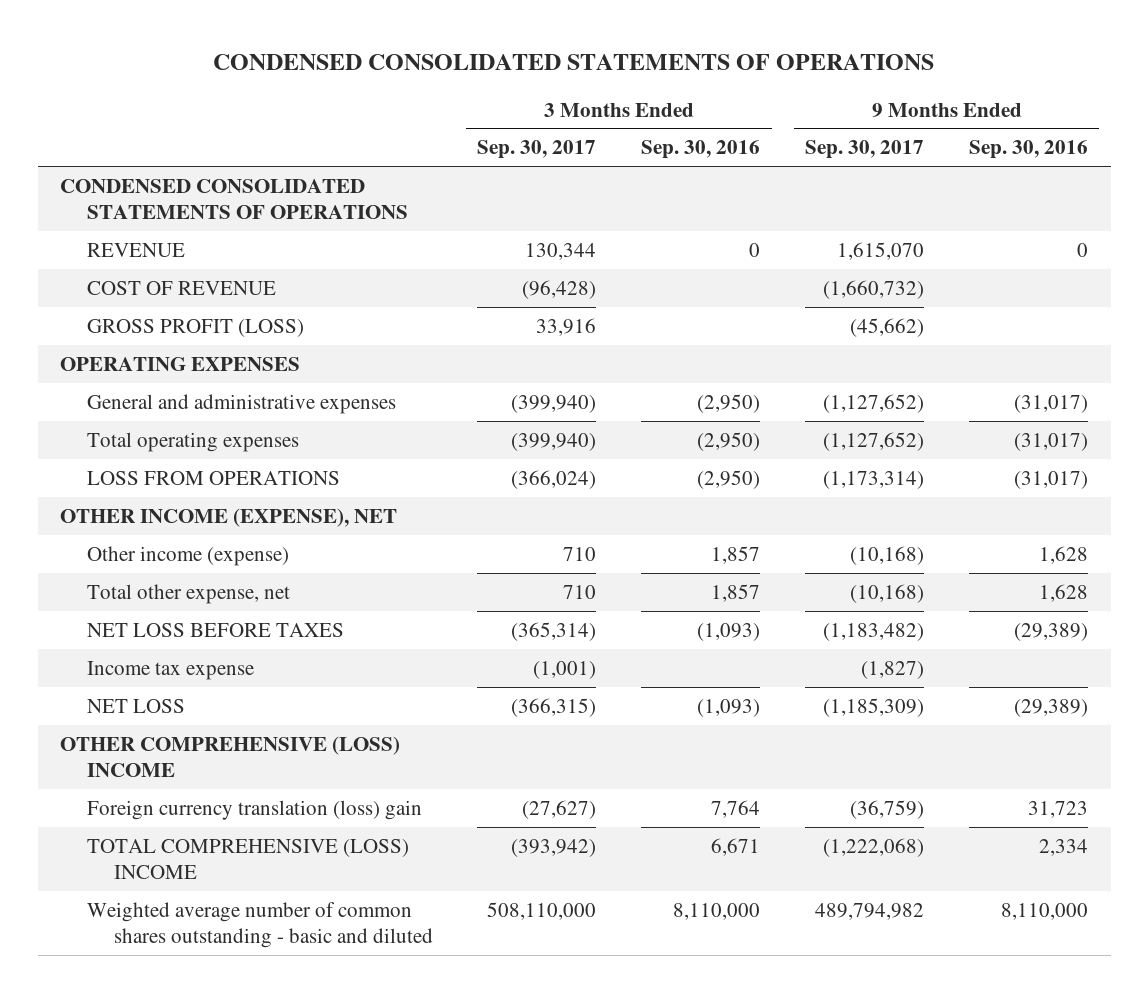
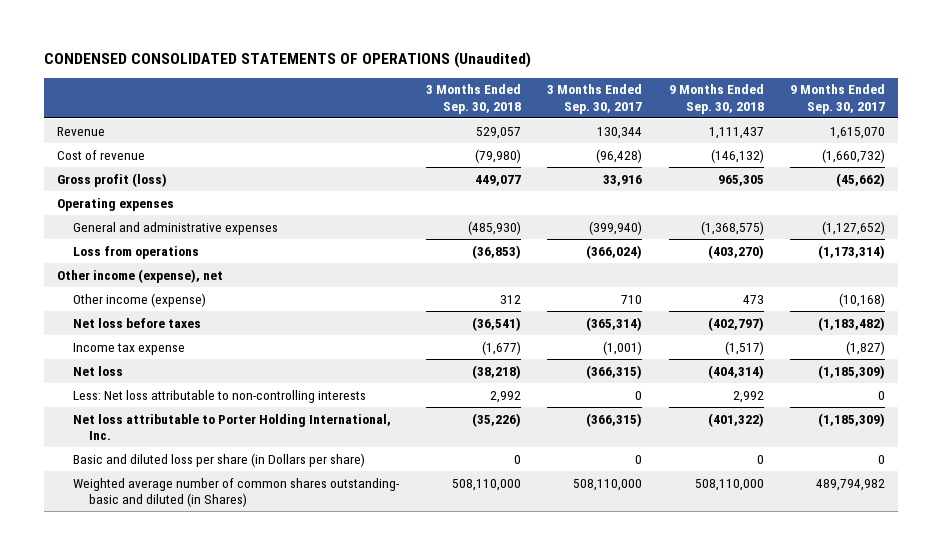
- CONDENSED CONSOLIDATED STATEMENTS OF OPERATIONS
+ CONDENSED CONSOLIDATED STATEMENTS OF OPERATIONS (Unaudited)
- | 3 Months Ended Sep. 30, 2017 | 3 Months Ended Sep. 30, 2016 | 9 Months Ended Sep. 30, 2017 | 9 Months Ended Sep. 30, 2016
+ | 3 Months Ended Sep. 30, 2018 | 3 Months Ended Sep. 30, 2017 | 9 Months Ended Sep. 30, 2018 | 9 Months Ended Sep. 30, 2017
- CONDENSED CONSOLIDATED STATEMENTS OF OPERATIONS
- REVENUE | 130,344 | 0 | 1,615,070 | 0
- COST OF REVENUE | (96,428) | | (1,660,732) |
- GROSS PROFIT (LOSS) | 33,916 | | (45,662) |
- OPERATING EXPENSES
+ Revenue | 529,057 | 130,344 | 1,111,437 | 1,615,070
+ Cost of revenue | (79,980) | (96,428) | (146,132) | (1,660,732)
+ Gross profit (loss) | 449,077 | 33,916 | 965,305 | (45,662)
+ Operating expenses
- Total operating expenses | (399,940) | (2,950) | (1,127,652) | (31,017)
- LOSS FROM OPERATIONS | (366,024) | (2,950) | (1,173,314) | (31,017)
- OTHER INCOME (EXPENSE), NET
+ Loss from operations | (36,853) | (366,024) | (403,270) | (1,173,314)
+ Other income (expense), net
- Total other expense, net | 710 | 1,857 | (10,168) | 1,628
- NET LOSS BEFORE TAXES | (365,314) | (1,093) | (1,183,482) | (29,389)
+ Net loss before taxes | (36,541) | (365,314) | (402,797) | (1,183,482)
- NET LOSS | (366,315) | (1,093) | (1,185,309) | (29,389)
- OTHER COMPREHENSIVE (LOSS) INCOME
- Foreign currency translation (loss) gain | (27,627) | 7,764 | (36,759) | 31,723
- TOTAL COMPREHENSIVE (LOSS) INCOME | (393,942) | 6,671 | (1,222,068) | 2,334
- Weighted average number of common shares outstanding - basic and diluted | 508,110,000 | 8,110,000 | 489,794,982 | 8,110,000
+ Net loss | (38,218) | (366,315) | (404,314) | (1,185,309)
+ Less: Net loss attributable to non-controlling interests | 2,992 | 0 | 2,992 | 0
+ Net loss attributable to Porter Holding International, Inc. | (35,226) | (366,315) | (401,322) | (1,185,309)
+ Basic and diluted loss per share (in Dollars per share) | 0 | 0 | 0 | 0
+ Weighted average number of common shares outstanding- basic and diluted (in Shares) | 508,110,000 | 508,110,000 | 508,110,000 | 489,794,982

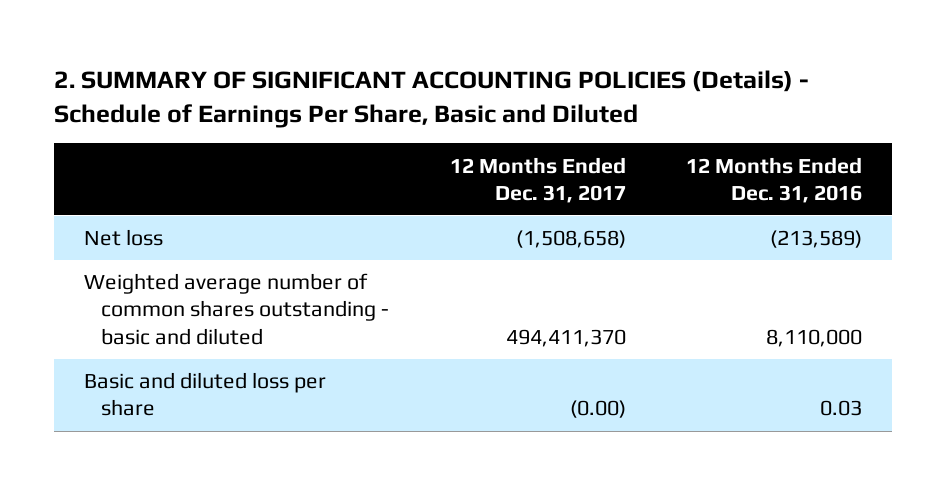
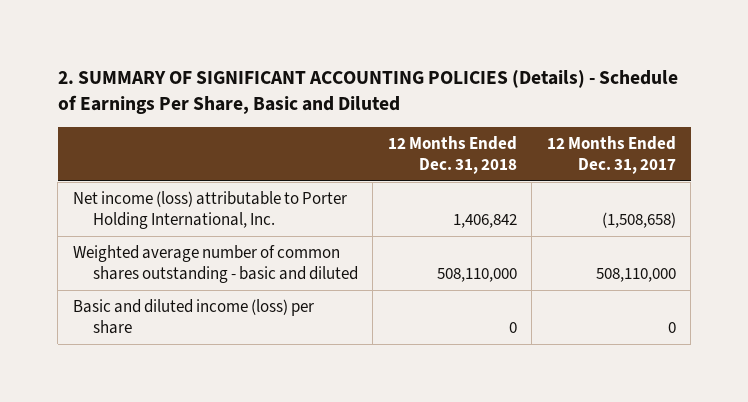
- | 12 Months Ended Dec. 31, 2017 | 12 Months Ended Dec. 31, 2016
+ | 12 Months Ended Dec. 31, 2018 | 12 Months Ended Dec. 31, 2017
- Net loss | (1,508,658) | (213,589)
- Weighted average number of common shares outstanding - basic and diluted | 494,411,370 | 8,110,000
- Basic and diluted loss per share | (0.00) | 0.03
+ Net income (loss) attributable to Porter Holding International, Inc. | 1,406,842 | (1,508,658)
+ Weighted average number of common shares outstanding - basic and diluted | 508,110,000 | 508,110,000
+ Basic and diluted income (loss) per share | 0 | 0

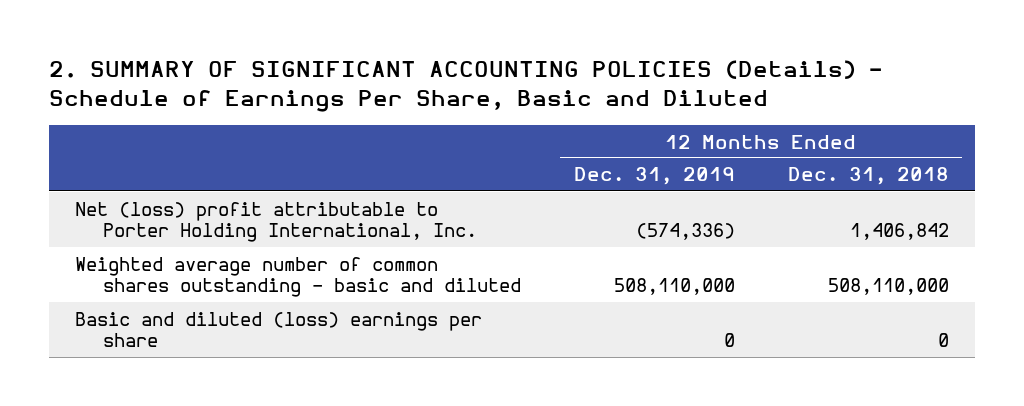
- | 12 Months Ended Dec. 31, 2018 | 12 Months Ended Dec. 31, 2017
+ | 12 Months Ended Dec. 31, 2019 | 12 Months Ended Dec. 31, 2018
- Net income (loss) attributable to Porter Holding International, Inc. | 1,406,842 | (1,508,658)
+ Net (loss) profit attributable to Porter Holding International, Inc. | (574,336) | 1,406,842
- Basic and diluted income (loss) per share | 0 | 0
+ Basic and diluted (loss) earnings per share | 0 | 0

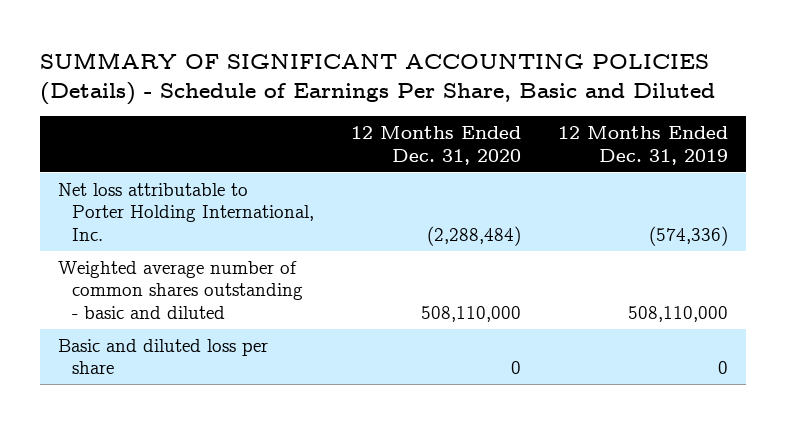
- 2. SUMMARY OF SIGNIFICANT ACCOUNTING POLICIES (Details) - Schedule of Earnings Per Share, Basic and Diluted
+ SUMMARY OF SIGNIFICANT ACCOUNTING POLICIES (Details) - Schedule of Earnings Per Share, Basic and Diluted
- | 12 Months Ended Dec. 31, 2019 | 12 Months Ended Dec. 31, 2018
+ | 12 Months Ended Dec. 31, 2020 | 12 Months Ended Dec. 31, 2019
- Net (loss) profit attributable to Porter Holding International, Inc. | (574,336) | 1,406,842
+ Net loss attributable to Porter Holding International, Inc. | (2,288,484) | (574,336)
- Basic and diluted (loss) earnings per share | 0 | 0
+ Basic and diluted loss per share | 0 | 0

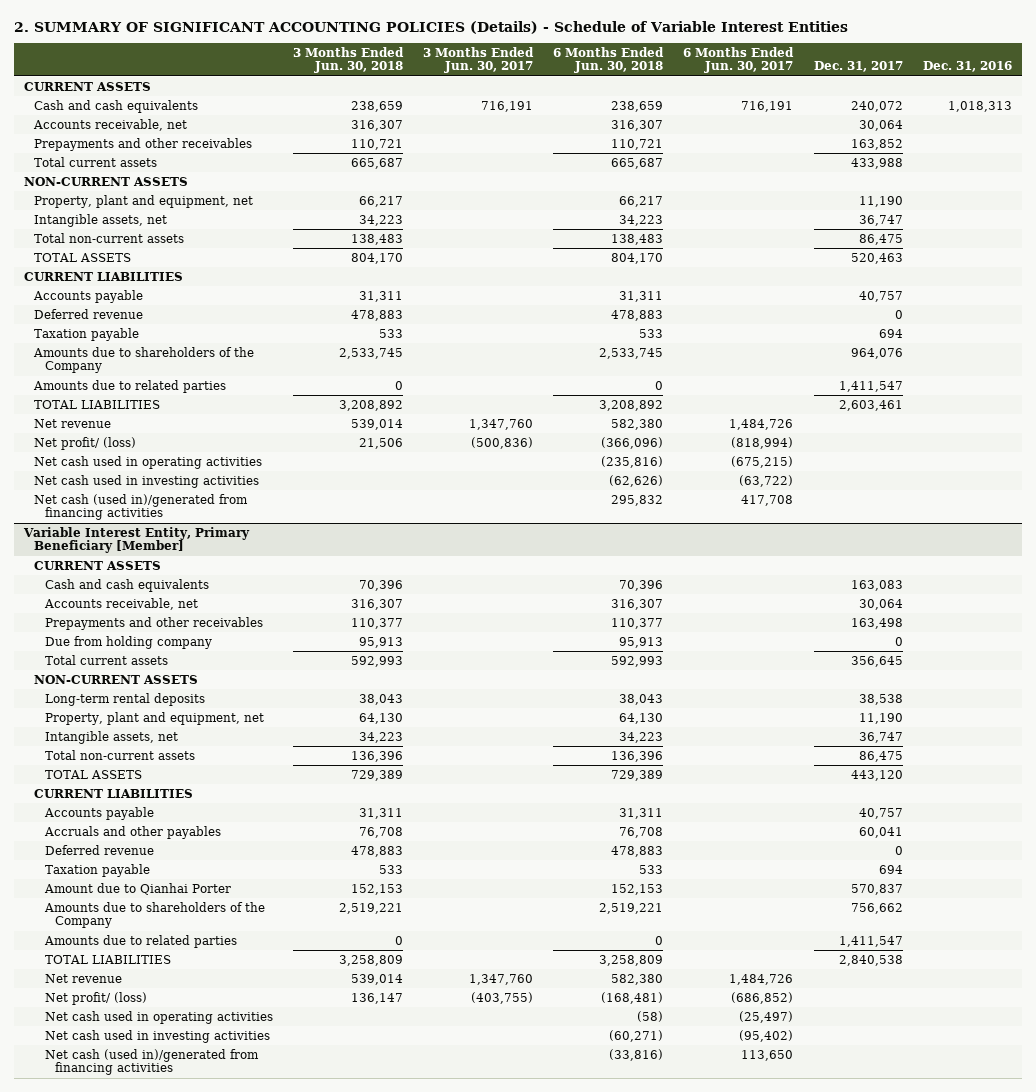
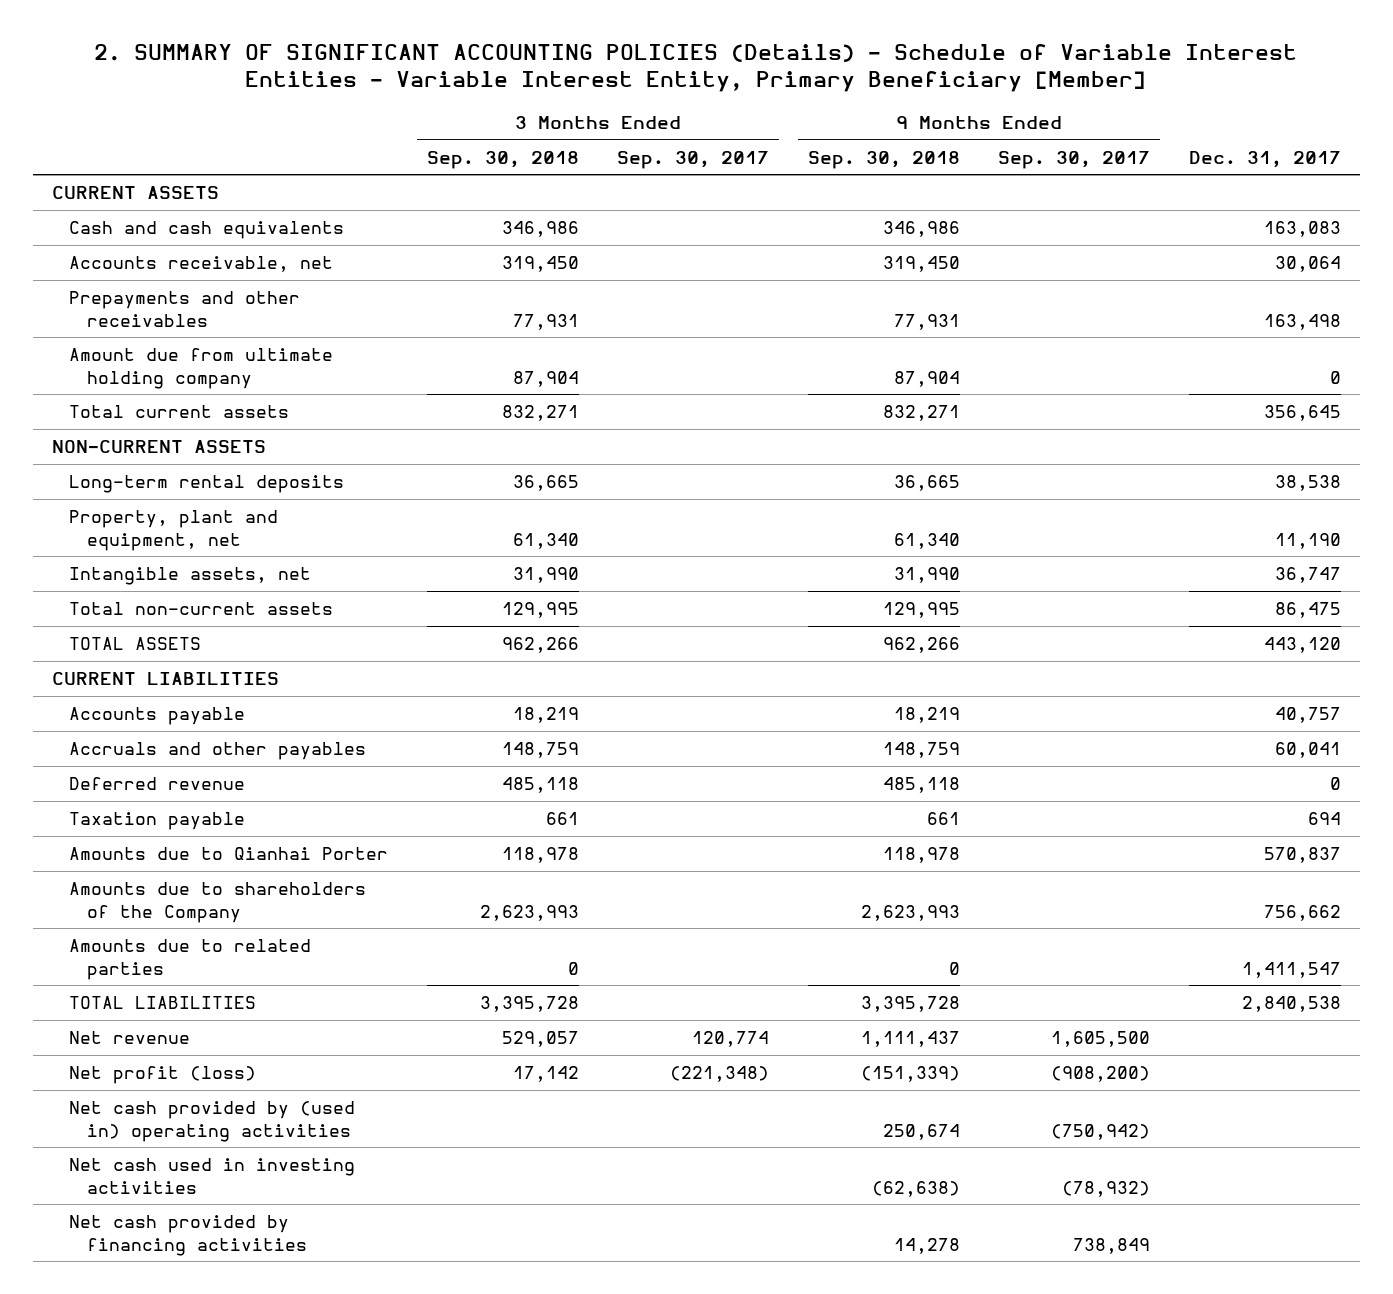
- 2. SUMMARY OF SIGNIFICANT ACCOUNTING POLICIES (Details) - Schedule of Variable Interest Entities
+ 2. SUMMARY OF SIGNIFICANT ACCOUNTING POLICIES (Details) - Schedule of Variable Interest Entities - Variable Interest Entity, Primary Beneficiary [Member]
- | 3 Months Ended Jun. 30, 2018 | 3 Months Ended Jun. 30, 2017 | 6 Months Ended Jun. 30, 2018 | 6 Months Ended Jun. 30, 2017 | Dec. 31, 2017 | Dec. 31, 2016
+ | 3 Months Ended Sep. 30, 2018 | 3 Months Ended Sep. 30, 2017 | 9 Months Ended Sep. 30, 2018 | 9 Months Ended Sep. 30, 2017 | Dec. 31, 2017
- Cash and cash equivalents | 238,659 | 716,191 | 238,659 | 716,191 | 240,072 | 1,018,313
- Accounts receivable, net | 316,307 | | 316,307 | | 30,064 |
- Prepayments and other receivables | 110,721 | | 110,721 | | 163,852 |
- Total current assets | 665,687 | | 665,687 | | 433,988 |
- NON-CURRENT ASSETS
- Property, plant and equipment, net | 66,217 | | 66,217 | | 11,190 |
- Intangible assets, net | 34,223 | | 34,223 | | 36,747 |
- Total non-current assets | 138,483 | | 138,483 | | 86,475 |
- TOTAL ASSETS | 804,170 | | 804,170 | | 520,463 |
- CURRENT LIABILITIES
- Accounts payable | 31,311 | | 31,311 | | 40,757 |
- Deferred revenue | 478,883 | | 478,883 | | 0 |
- Taxation payable | 533 | | 533 | | 694 |
- Amounts due to shareholders of the Company | 2,533,745 | | 2,533,745 | | 964,076 |
- Amounts due to related parties | 0 | | 0 | | 1,411,547 |
- TOTAL LIABILITIES | 3,208,892 | | 3,208,892 | | 2,603,461 |
- Net revenue | 539,014 | 1,347,760 | 582,380 | 1,484,726 | |
- Net profit/ (loss) | 21,506 | (500,836) | (366,096) | (818,994) | |
- Net cash used in operating activities | | | (235,816) | (675,215) | |
- Net cash used in investing activities | | | (62,626) | (63,722) | |
- Net cash (used in)/generated from financing activities | | | 295,832 | 417,708 | |
- Variable Interest Entity, Primary Beneficiary [Member]
- CURRENT ASSETS
- Due from holding company | 95,913 | | 95,913 | | 0 |
+ Amount due from ultimate holding company | 87,904 | | 87,904 | | 0
- Amount due to Qianhai Porter | 152,153 | | 152,153 | | 570,837 |
+ Amounts due to Qianhai Porter | 118,978 | | 118,978 | | 570,837
- Net profit/ (loss) | 136,147 | (403,755) | (168,481) | (686,852) | |
- Net cash used in operating activities | | | (58) | (25,497) | |
+ Net profit (loss) | 17,142 | (221,348) | (151,339) | (908,200) |
+ Net cash provided by (used in) operating activities | | | 250,674 | (750,942) |
- Net cash (used in)/generated from financing activities | | | (33,816) | 113,650 | |
+ Net cash provided by financing activities | | | 14,278 | 738,849 |

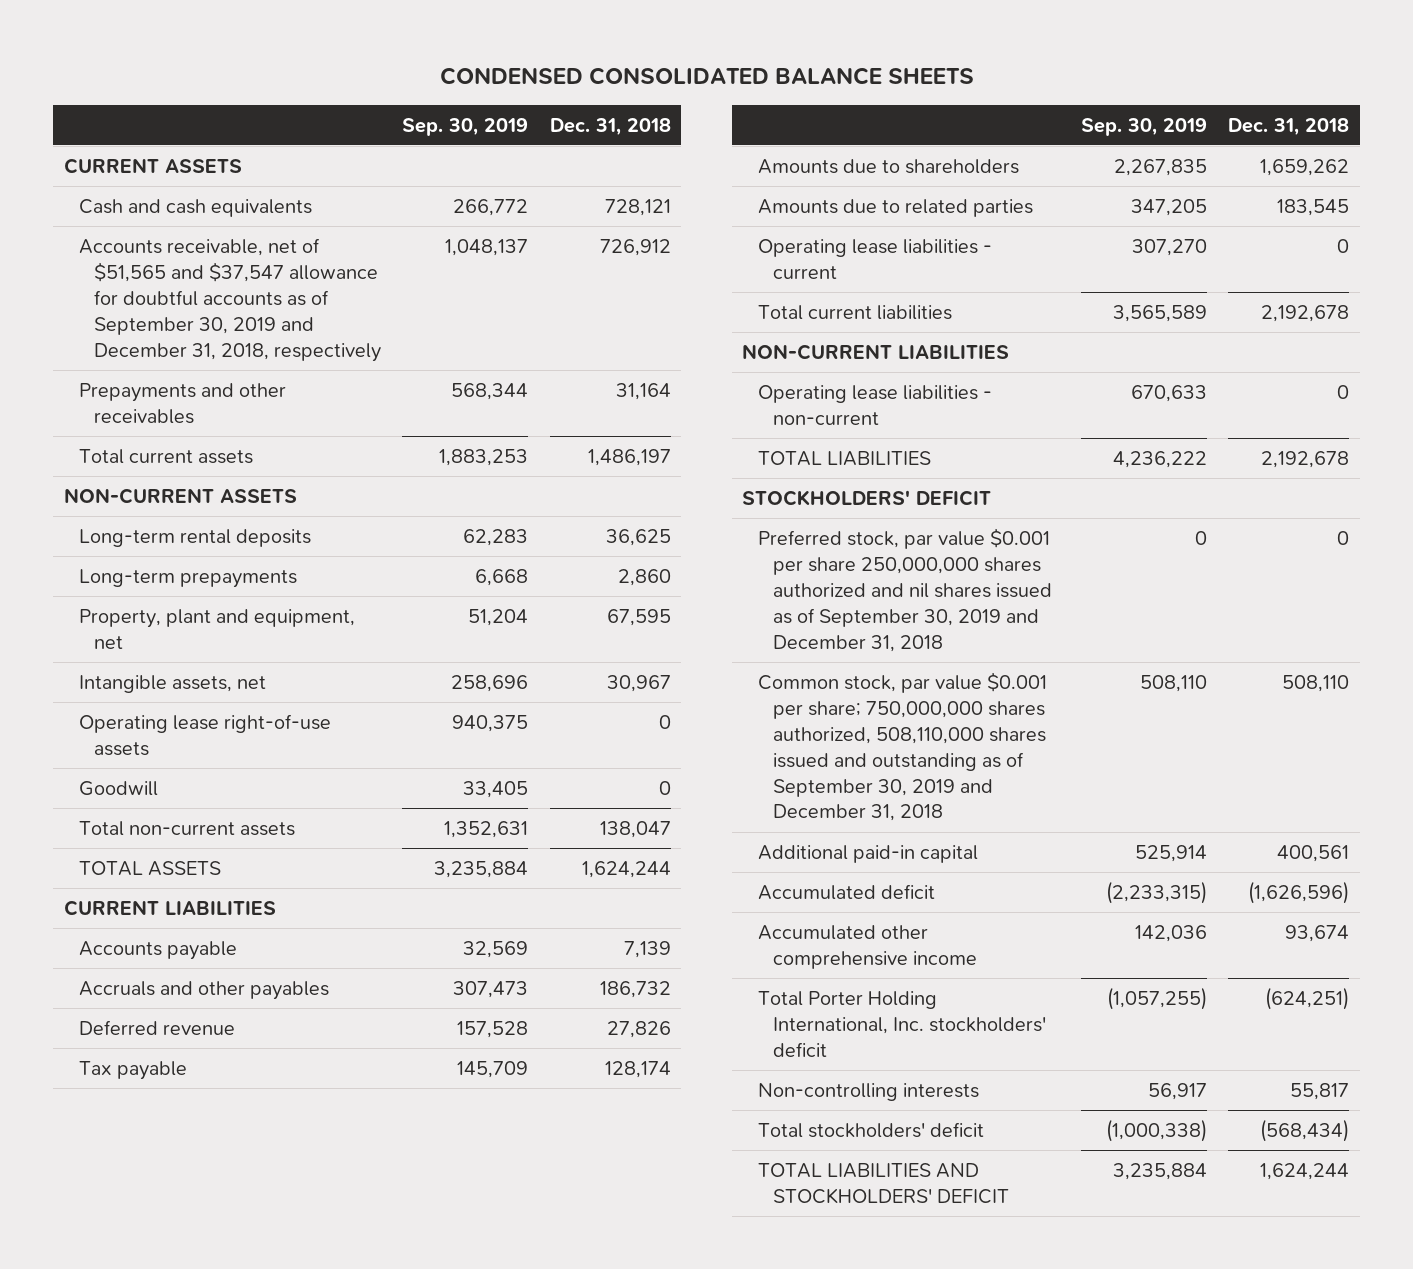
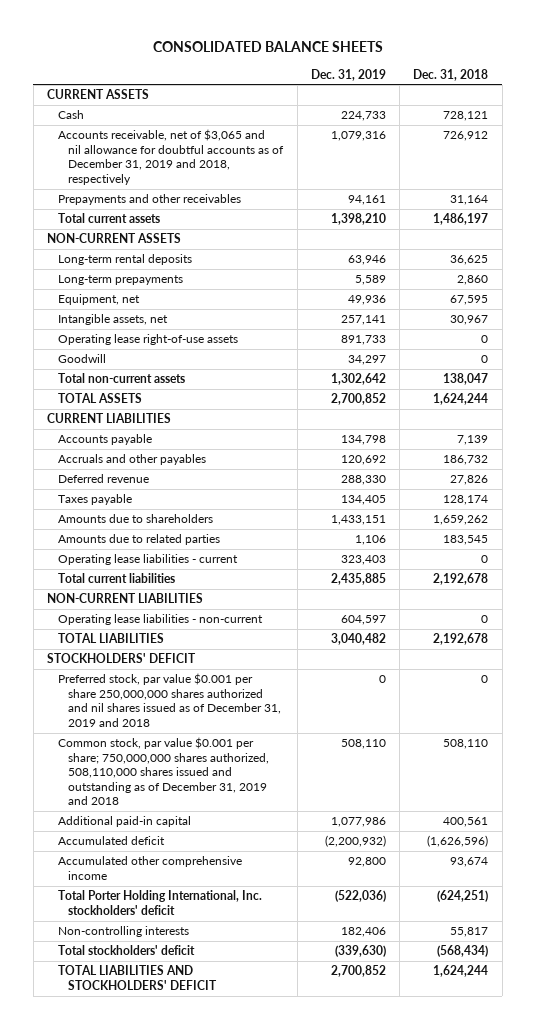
- CONDENSED CONSOLIDATED BALANCE SHEETS
+ CONSOLIDATED BALANCE SHEETS
- | Sep. 30, 2019 | Dec. 31, 2018
+ | Dec. 31, 2019 | Dec. 31, 2018
- Cash and cash equivalents | 266,772 | 728,121
- Accounts receivable, net of $51,565 and $37,547 allowance for doubtful accounts as of September 30, 2019 and December 31, 2018, respectively | 1,048,137 | 726,912
+ Cash | 224,733 | 728,121
+ Accounts receivable, net of $3,065 and nil allowance for doubtful accounts as of December 31, 2019 and 2018, respectively | 1,079,316 | 726,912
- Property, plant and equipment, net | 51,204 | 67,595
+ Equipment, net | 49,936 | 67,595
- Tax payable | 145,709 | 128,174
+ Taxes payable | 134,405 | 128,174
- Preferred stock, par value $0.001 per share 250,000,000 shares authorized and nil shares issued as of September 30, 2019 and December 31, 2018 | 0 | 0
- Common stock, par value $0.001 per share; 750,000,000 shares authorized, 508,110,000 shares issued and outstanding as of September 30, 2019 and December 31, 2018 | 508,110 | 508,110
+ Preferred stock, par value $0.001 per share 250,000,000 shares authorized and nil shares issued as of December 31, 2019 and 2018 | 0 | 0
+ Common stock, par value $0.001 per share; 750,000,000 shares authorized, 508,110,000 shares issued and outstanding as of December 31, 2019 and 2018 | 508,110 | 508,110

